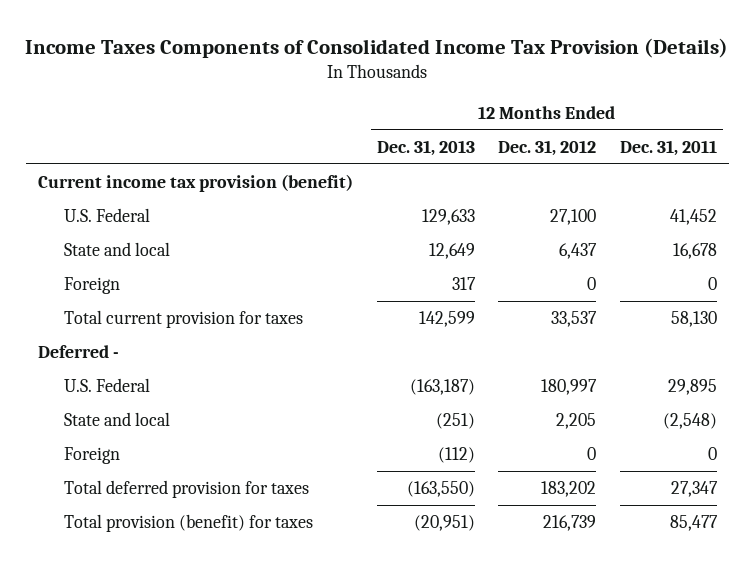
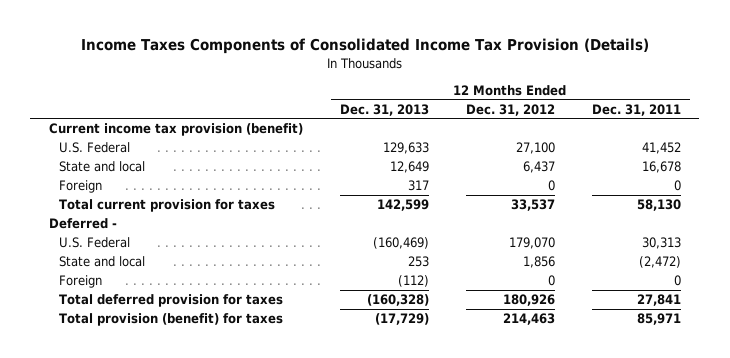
- U.S. Federal | (163,187) | 180,997 | 29,895
- State and local | (251) | 2,205 | (2,548)
+ U.S. Federal | (160,469) | 179,070 | 30,313
+ State and local | 253 | 1,856 | (2,472)
- Total deferred provision for taxes | (163,550) | 183,202 | 27,347
- Total provision (benefit) for taxes | (20,951) | 216,739 | 85,477
+ Total deferred provision for taxes | (160,328) | 180,926 | 27,841
+ Total provision (benefit) for taxes | (17,729) | 214,463 | 85,971

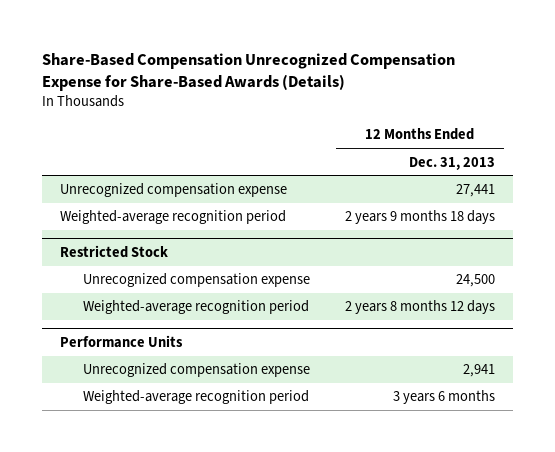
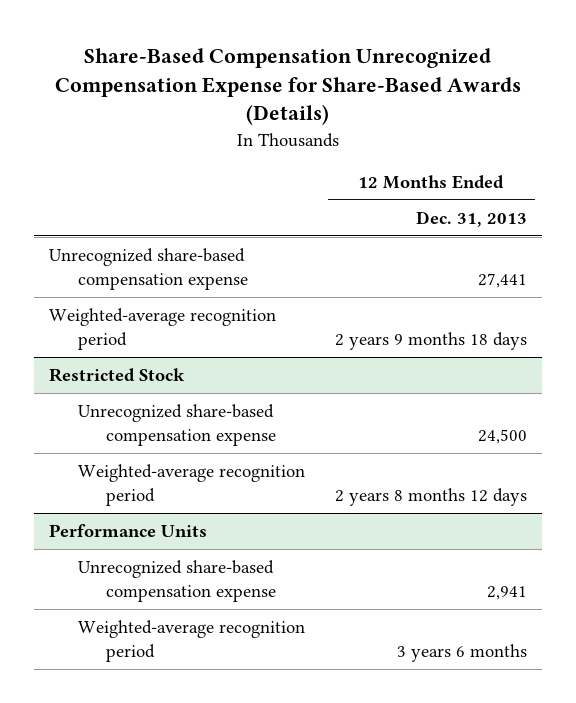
- Unrecognized compensation expense | 27,441
+ Unrecognized share-based compensation expense | 27,441
@ Restricted Stock
- Unrecognized compensation expense | 24,500
+ Unrecognized share-based compensation expense | 24,500
@ Performance Units
- Unrecognized compensation expense | 2,941
+ Unrecognized share-based compensation expense | 2,941

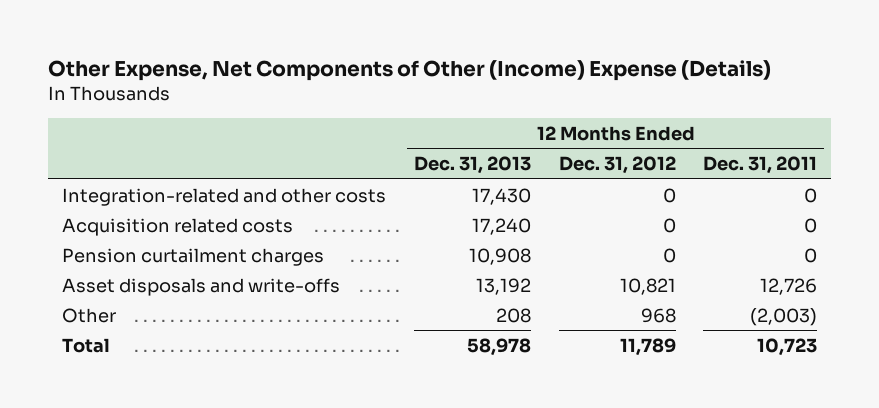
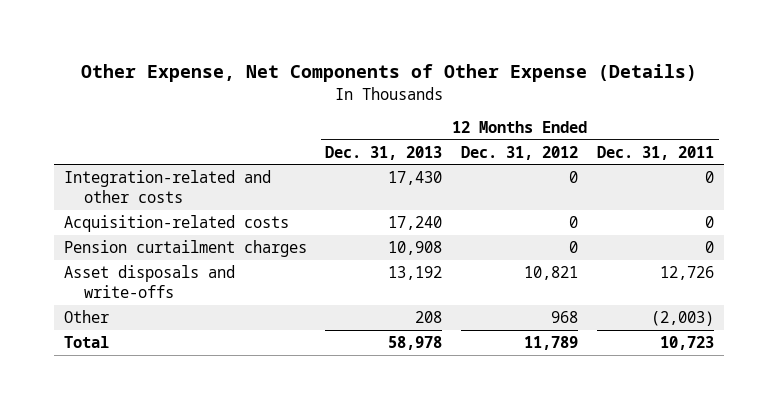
- Other Expense, Net Components of Other (Income) Expense (Details)
+ Other Expense, Net Components of Other Expense (Details)
- Acquisition related costs | 17,240 | 0 | 0
+ Acquisition-related costs | 17,240 | 0 | 0

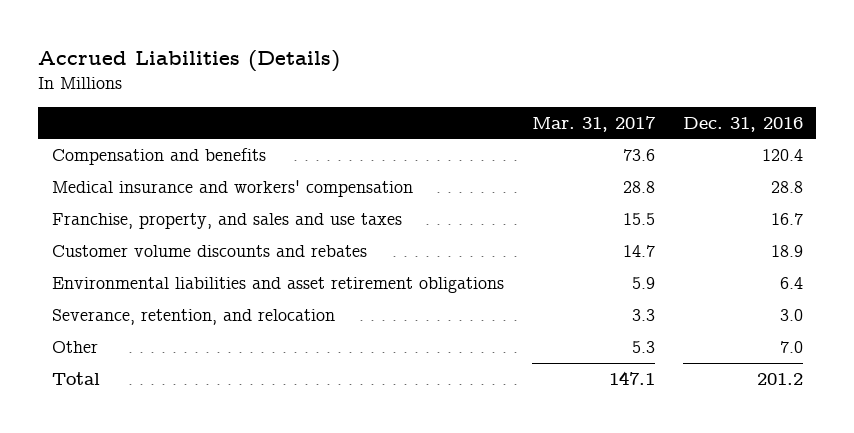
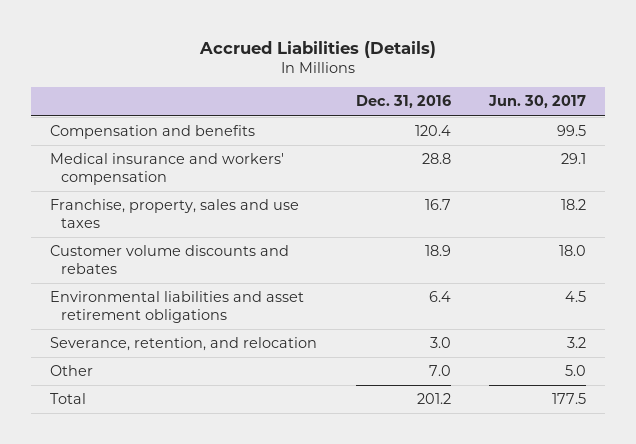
- | Mar. 31, 2017 | Dec. 31, 2016
+ | Dec. 31, 2016 | Jun. 30, 2017
- Franchise, property, and sales and use taxes | 15.5 | 16.7
+ Franchise, property, sales and use taxes | 16.7 | 18.2

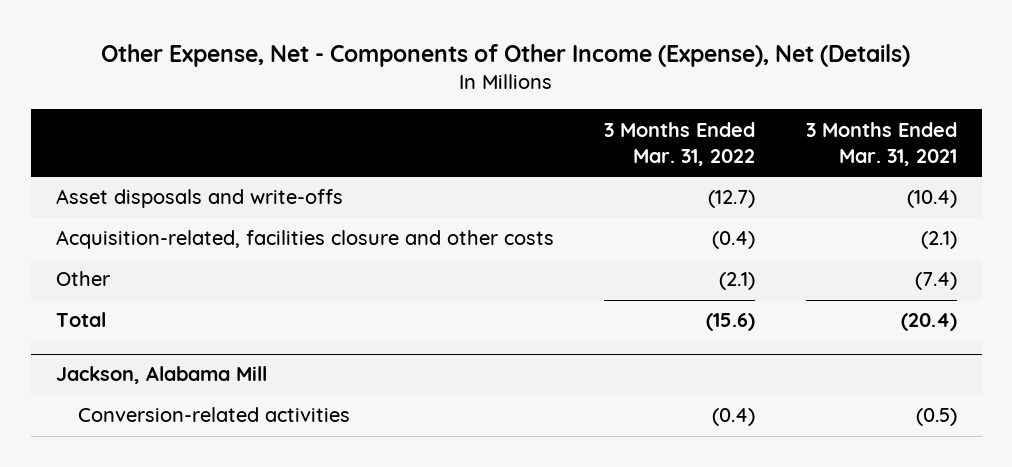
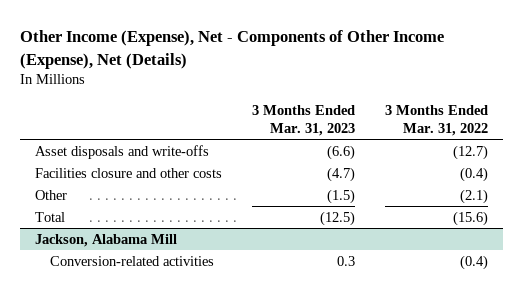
- Other Expense, Net - Components of Other Income (Expense), Net (Details)
+ Other Income (Expense), Net - Components of Other Income (Expense), Net (Details)
- | 3 Months Ended Mar. 31, 2022 | 3 Months Ended Mar. 31, 2021
+ | 3 Months Ended Mar. 31, 2023 | 3 Months Ended Mar. 31, 2022
- Acquisition-related, facilities closure and other costs | (0.4) | (2.1)
+ Facilities closure and other costs | (4.7) | (0.4)

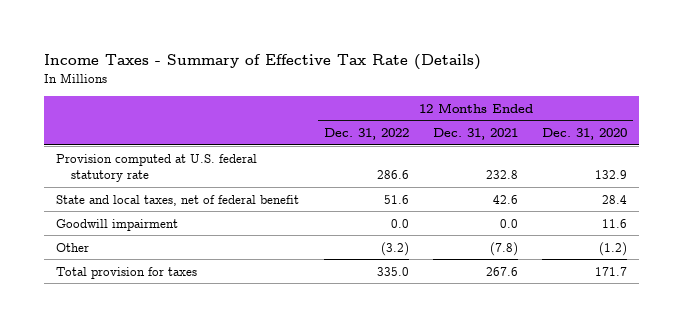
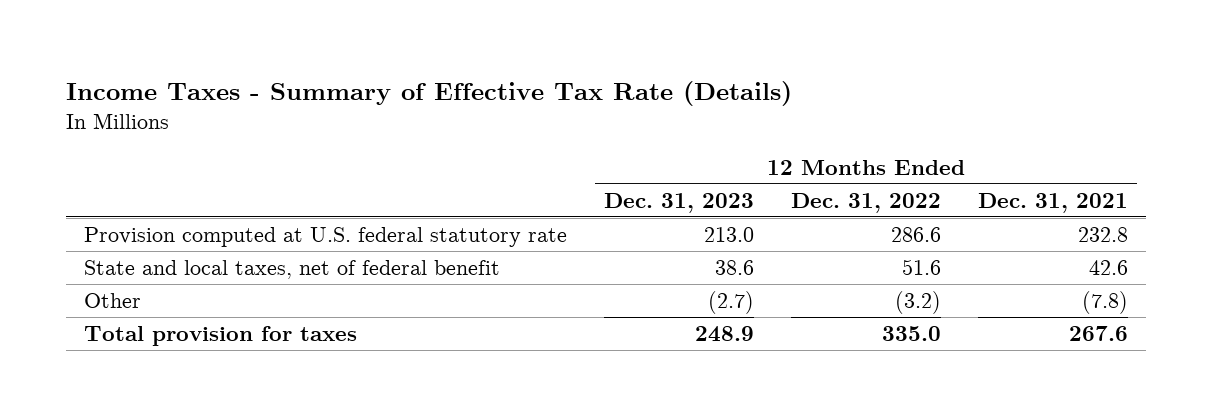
- | 12 Months Ended Dec. 31, 2022 | 12 Months Ended Dec. 31, 2021 | 12 Months Ended Dec. 31, 2020
+ | 12 Months Ended Dec. 31, 2023 | 12 Months Ended Dec. 31, 2022 | 12 Months Ended Dec. 31, 2021
- Goodwill impairment | 0.0 | 0.0 | 11.6

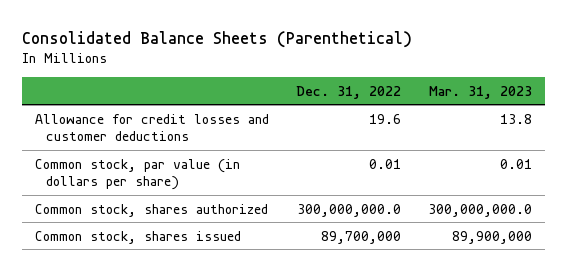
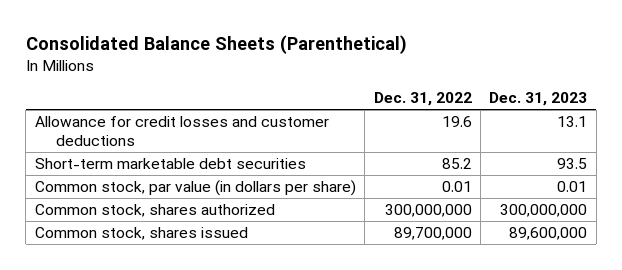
- | Dec. 31, 2022 | Mar. 31, 2023
+ | Dec. 31, 2022 | Dec. 31, 2023
+ Short-term marketable debt securities | 85.2 | 93.5
- Common stock, shares authorized | 300,000,000.0 | 300,000,000.0
+ Common stock, shares authorized | 300,000,000 | 300,000,000

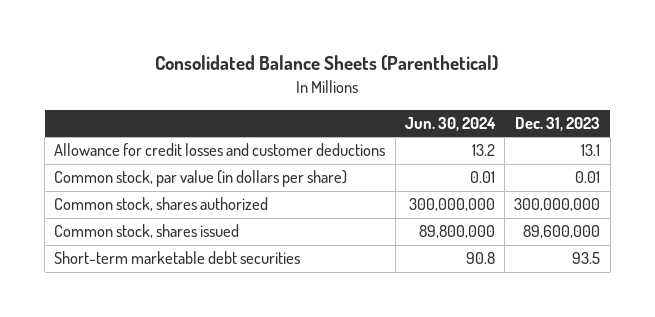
- | Dec. 31, 2022 | Dec. 31, 2023
+ | Jun. 30, 2024 | Dec. 31, 2023
moved down: Short-term marketable debt securities | 90.8 | 93.5

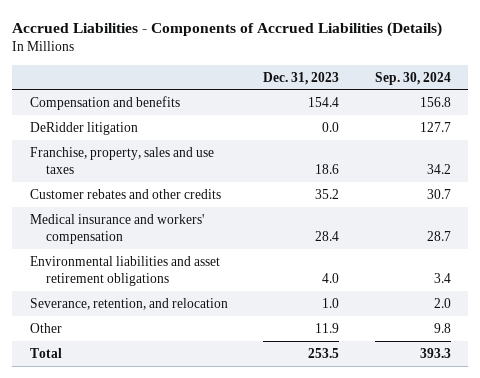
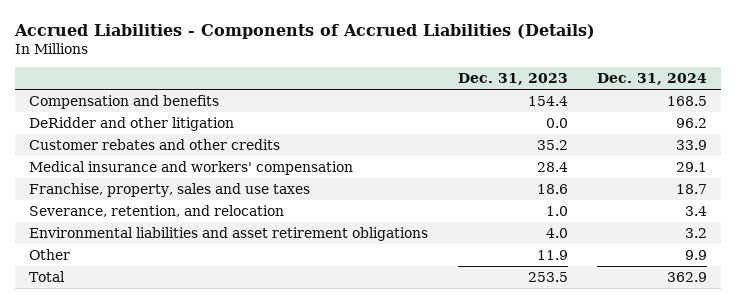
- | Dec. 31, 2023 | Sep. 30, 2024
+ | Dec. 31, 2023 | Dec. 31, 2024
- DeRidder litigation | 0.0 | 127.7
+ DeRidder and other litigation | 0.0 | 96.2
moved down: Franchise, property, sales and use taxes | 18.6 | 18.7
moved down: Environmental liabilities and asset retirement obligations | 4.0 | 3.2

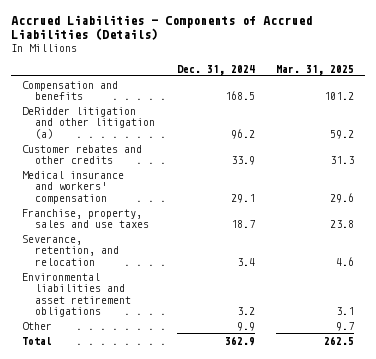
- | Dec. 31, 2023 | Dec. 31, 2024
+ | Dec. 31, 2024 | Mar. 31, 2025
- DeRidder and other litigation | 0.0 | 96.2
+ DeRidder litigation and other litigation (a) | 96.2 | 59.2

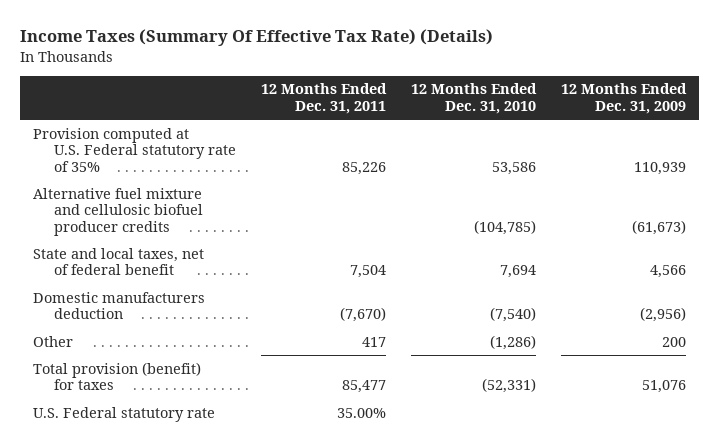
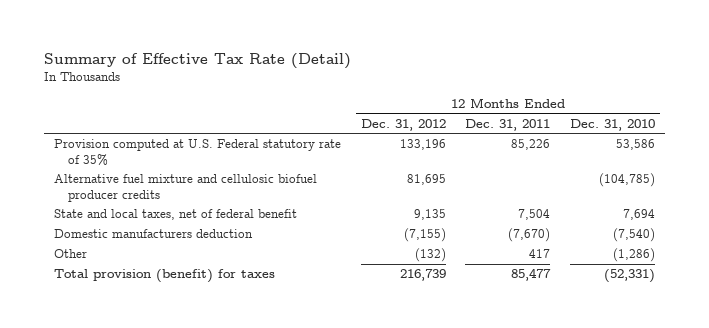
- Income Taxes (Summary Of Effective Tax Rate) (Details)
+ Summary of Effective Tax Rate (Detail)
- | 12 Months Ended Dec. 31, 2011 | 12 Months Ended Dec. 31, 2010 | 12 Months Ended Dec. 31, 2009
+ | 12 Months Ended Dec. 31, 2012 | 12 Months Ended Dec. 31, 2011 | 12 Months Ended Dec. 31, 2010
- U.S. Federal statutory rate | 35.00% | |

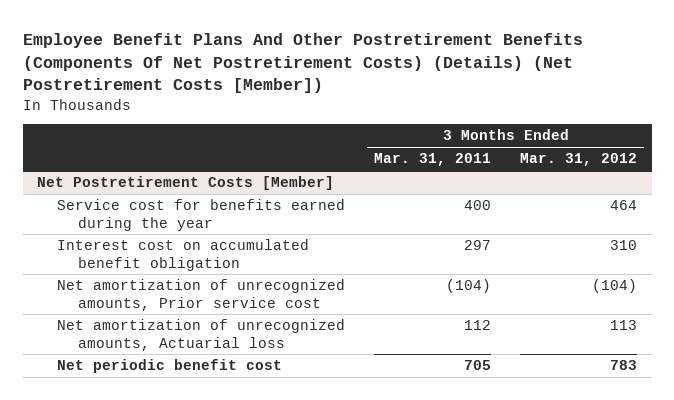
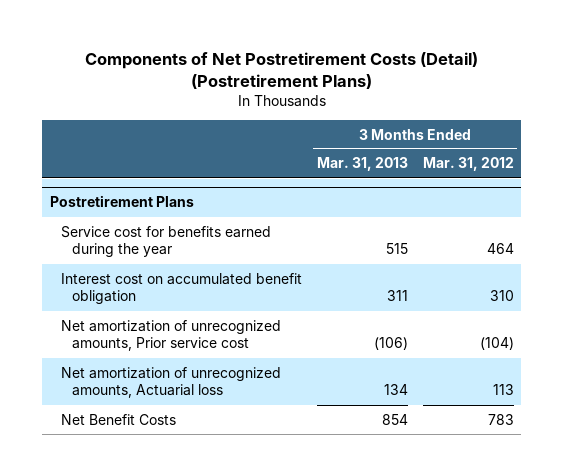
- Employee Benefit Plans And Other Postretirement Benefits (Components Of Net Postretirement Costs) (Details) (Net Postretirement Costs [Member])
+ Components of Net Postretirement Costs (Detail) (Postretirement Plans)
- | 3 Months Ended Mar. 31, 2011 | 3 Months Ended Mar. 31, 2012
+ | 3 Months Ended Mar. 31, 2013 | 3 Months Ended Mar. 31, 2012
- Net Postretirement Costs [Member]
+ Postretirement Plans
- Net periodic benefit cost | 705 | 783
+ Net Benefit Costs | 854 | 783

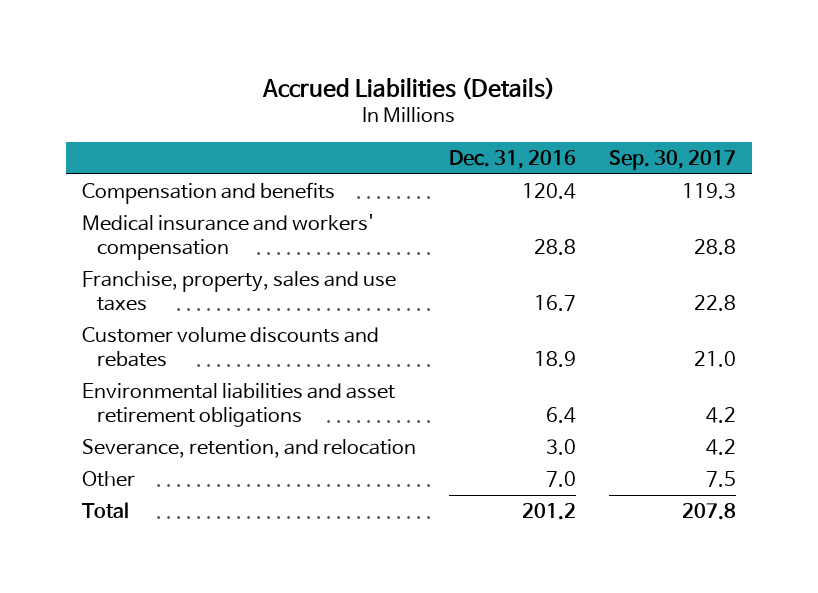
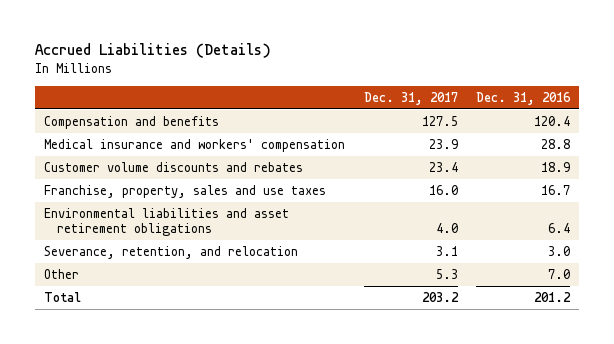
- | Dec. 31, 2016 | Sep. 30, 2017
+ | Dec. 31, 2017 | Dec. 31, 2016
moved down: Franchise, property, sales and use taxes | 16.0 | 16.7

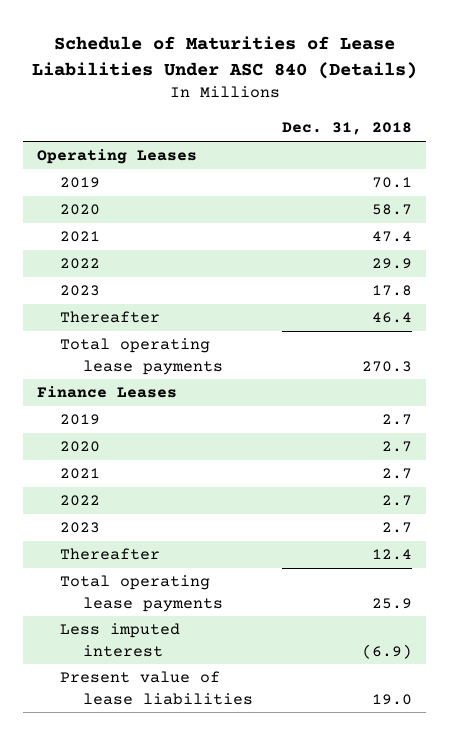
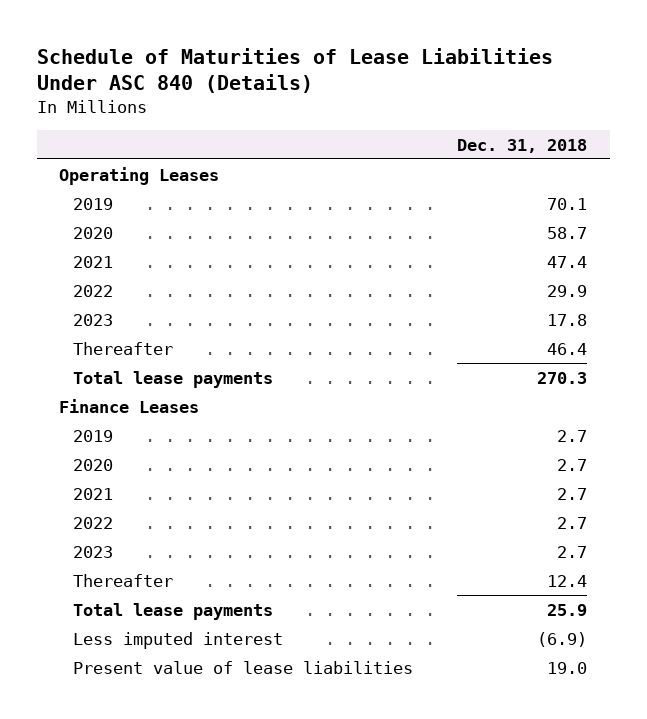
- Total operating lease payments | 270.3
+ Total lease payments | 270.3
- Total operating lease payments | 25.9
+ Total lease payments | 25.9

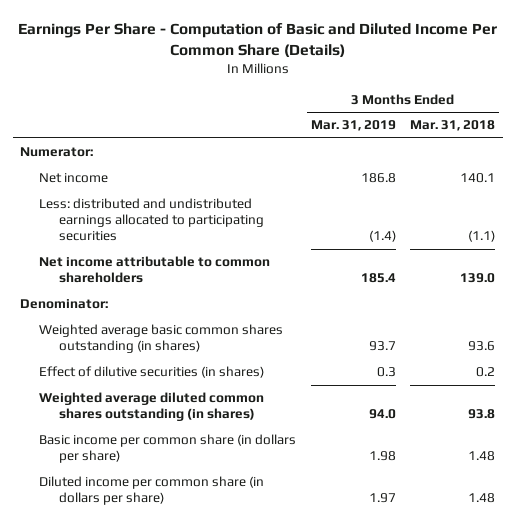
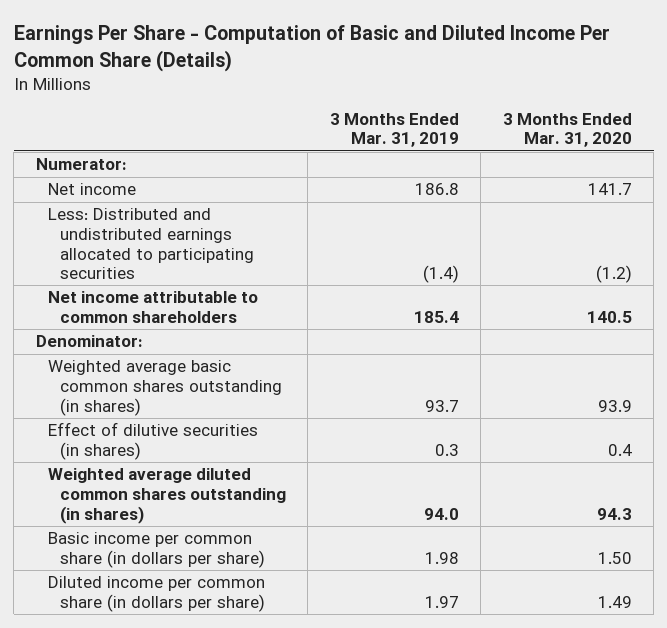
- | 3 Months Ended Mar. 31, 2019 | 3 Months Ended Mar. 31, 2018
+ | 3 Months Ended Mar. 31, 2019 | 3 Months Ended Mar. 31, 2020
- Less: distributed and undistributed earnings allocated to participating securities | (1.4) | (1.1)
+ Less: Distributed and undistributed earnings allocated to participating securities | (1.4) | (1.2)

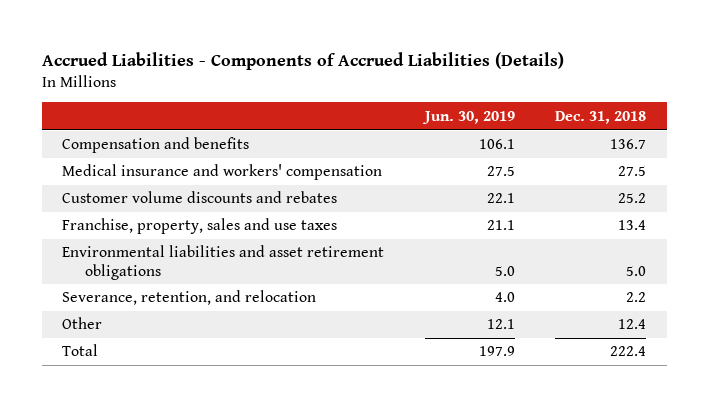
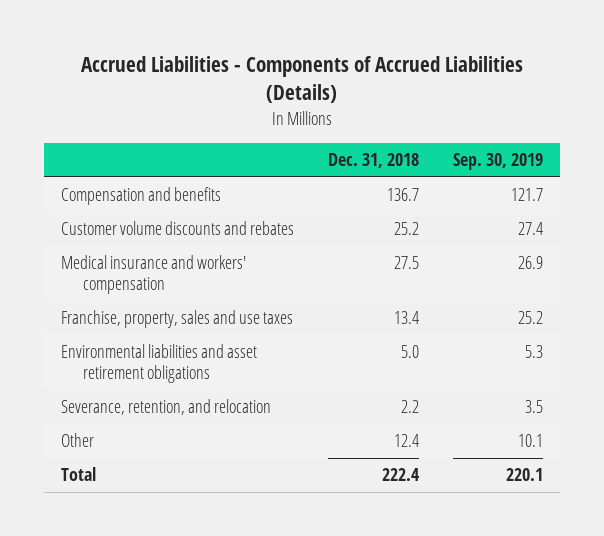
- | Jun. 30, 2019 | Dec. 31, 2018
+ | Dec. 31, 2018 | Sep. 30, 2019
moved down: Medical insurance and workers' compensation | 27.5 | 26.9

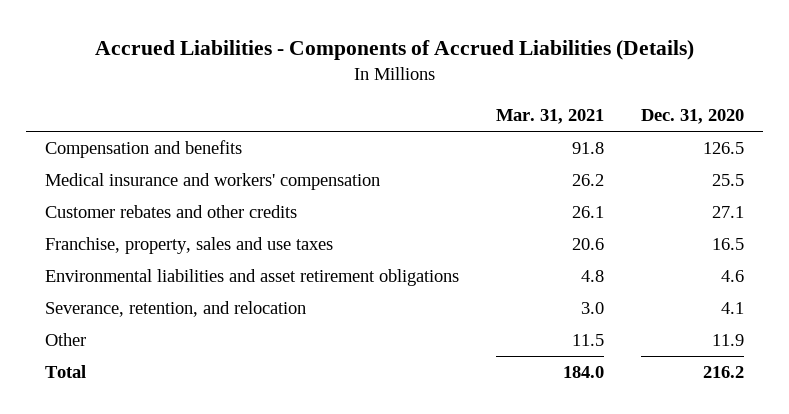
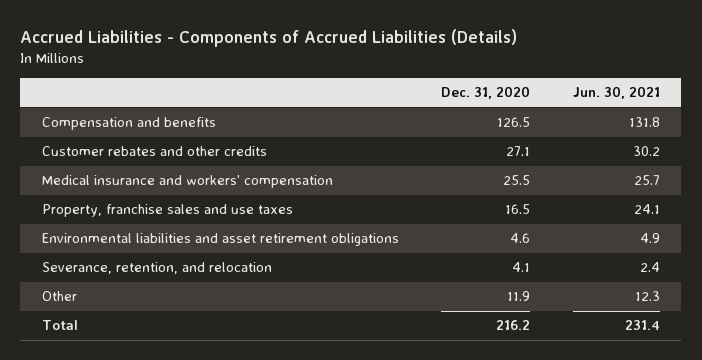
- | Mar. 31, 2021 | Dec. 31, 2020
+ | Dec. 31, 2020 | Jun. 30, 2021
- Franchise, property, sales and use taxes | 20.6 | 16.5
moved down: Medical insurance and workers' compensation | 25.5 | 25.7
+ Property, franchise sales and use taxes | 16.5 | 24.1

